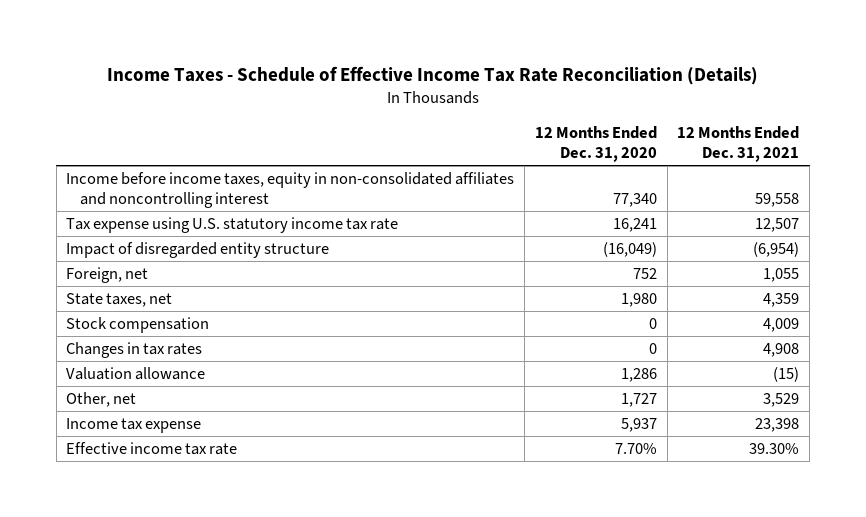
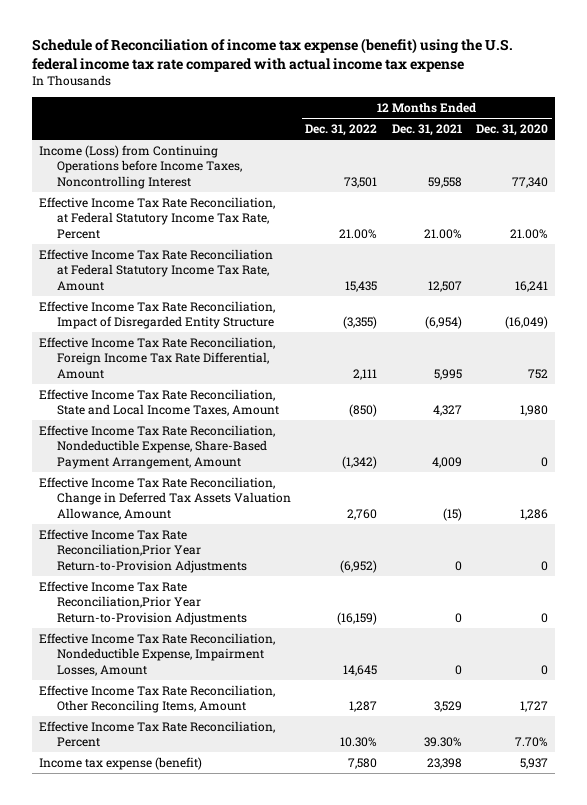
- Income Taxes - Schedule of Effective Income Tax Rate Reconciliation (Details)
+ Schedule of Reconciliation of income tax expense (benefit) using the U.S. federal income tax rate compared with actual income tax expense
- | 12 Months Ended Dec. 31, 2020 | 12 Months Ended Dec. 31, 2021
+ | 12 Months Ended Dec. 31, 2022 | 12 Months Ended Dec. 31, 2021 | 12 Months Ended Dec. 31, 2020
- Income before income taxes, equity in non-consolidated affiliates and noncontrolling interest | 77,340 | 59,558
- Tax expense using U.S. statutory income tax rate | 16,241 | 12,507
- Impact of disregarded entity structure | (16,049) | (6,954)
- Foreign, net | 752 | 1,055
- State taxes, net | 1,980 | 4,359
- Stock compensation | 0 | 4,009
- Changes in tax rates | 0 | 4,908
- Valuation allowance | 1,286 | (15)
- Other, net | 1,727 | 3,529
- Income tax expense | 5,937 | 23,398
- Effective income tax rate | 7.70% | 39.30%
+ Income (Loss) from Continuing Operations before Income Taxes, Noncontrolling Interest | 73,501 | 59,558 | 77,340
+ Effective Income Tax Rate Reconciliation, at Federal Statutory Income Tax Rate, Percent | 21.00% | 21.00% | 21.00%
+ Effective Income Tax Rate Reconciliation at Federal Statutory Income Tax Rate, Amount | 15,435 | 12,507 | 16,241
+ Effective Income Tax Rate Reconciliation, Impact of Disregarded Entity Structure | (3,355) | (6,954) | (16,049)
+ Effective Income Tax Rate Reconciliation, Foreign Income Tax Rate Differential, Amount | 2,111 | 5,995 | 752
+ Effective Income Tax Rate Reconciliation, State and Local Income Taxes, Amount | (850) | 4,327 | 1,980
+ Effective Income Tax Rate Reconciliation, Nondeductible Expense, Share-Based Payment Arrangement, Amount | (1,342) | 4,009 | 0
+ Effective Income Tax Rate Reconciliation, Change in Deferred Tax Assets Valuation Allowance, Amount | 2,760 | (15) | 1,286
+ Effective Income Tax Rate Reconciliation,Prior Year Return-to-Provision Adjustments | (6,952) | 0 | 0
+ Effective Income Tax Rate Reconciliation,Prior Year Return-to-Provision Adjustments | (16,159) | 0 | 0
+ Effective Income Tax Rate Reconciliation, Nondeductible Expense, Impairment Losses, Amount | 14,645 | 0 | 0
+ Effective Income Tax Rate Reconciliation, Other Reconciling Items, Amount | 1,287 | 3,529 | 1,727
+ Effective Income Tax Rate Reconciliation, Percent | 10.30% | 39.30% | 7.70%
+ Income tax expense (benefit) | 7,580 | 23,398 | 5,937

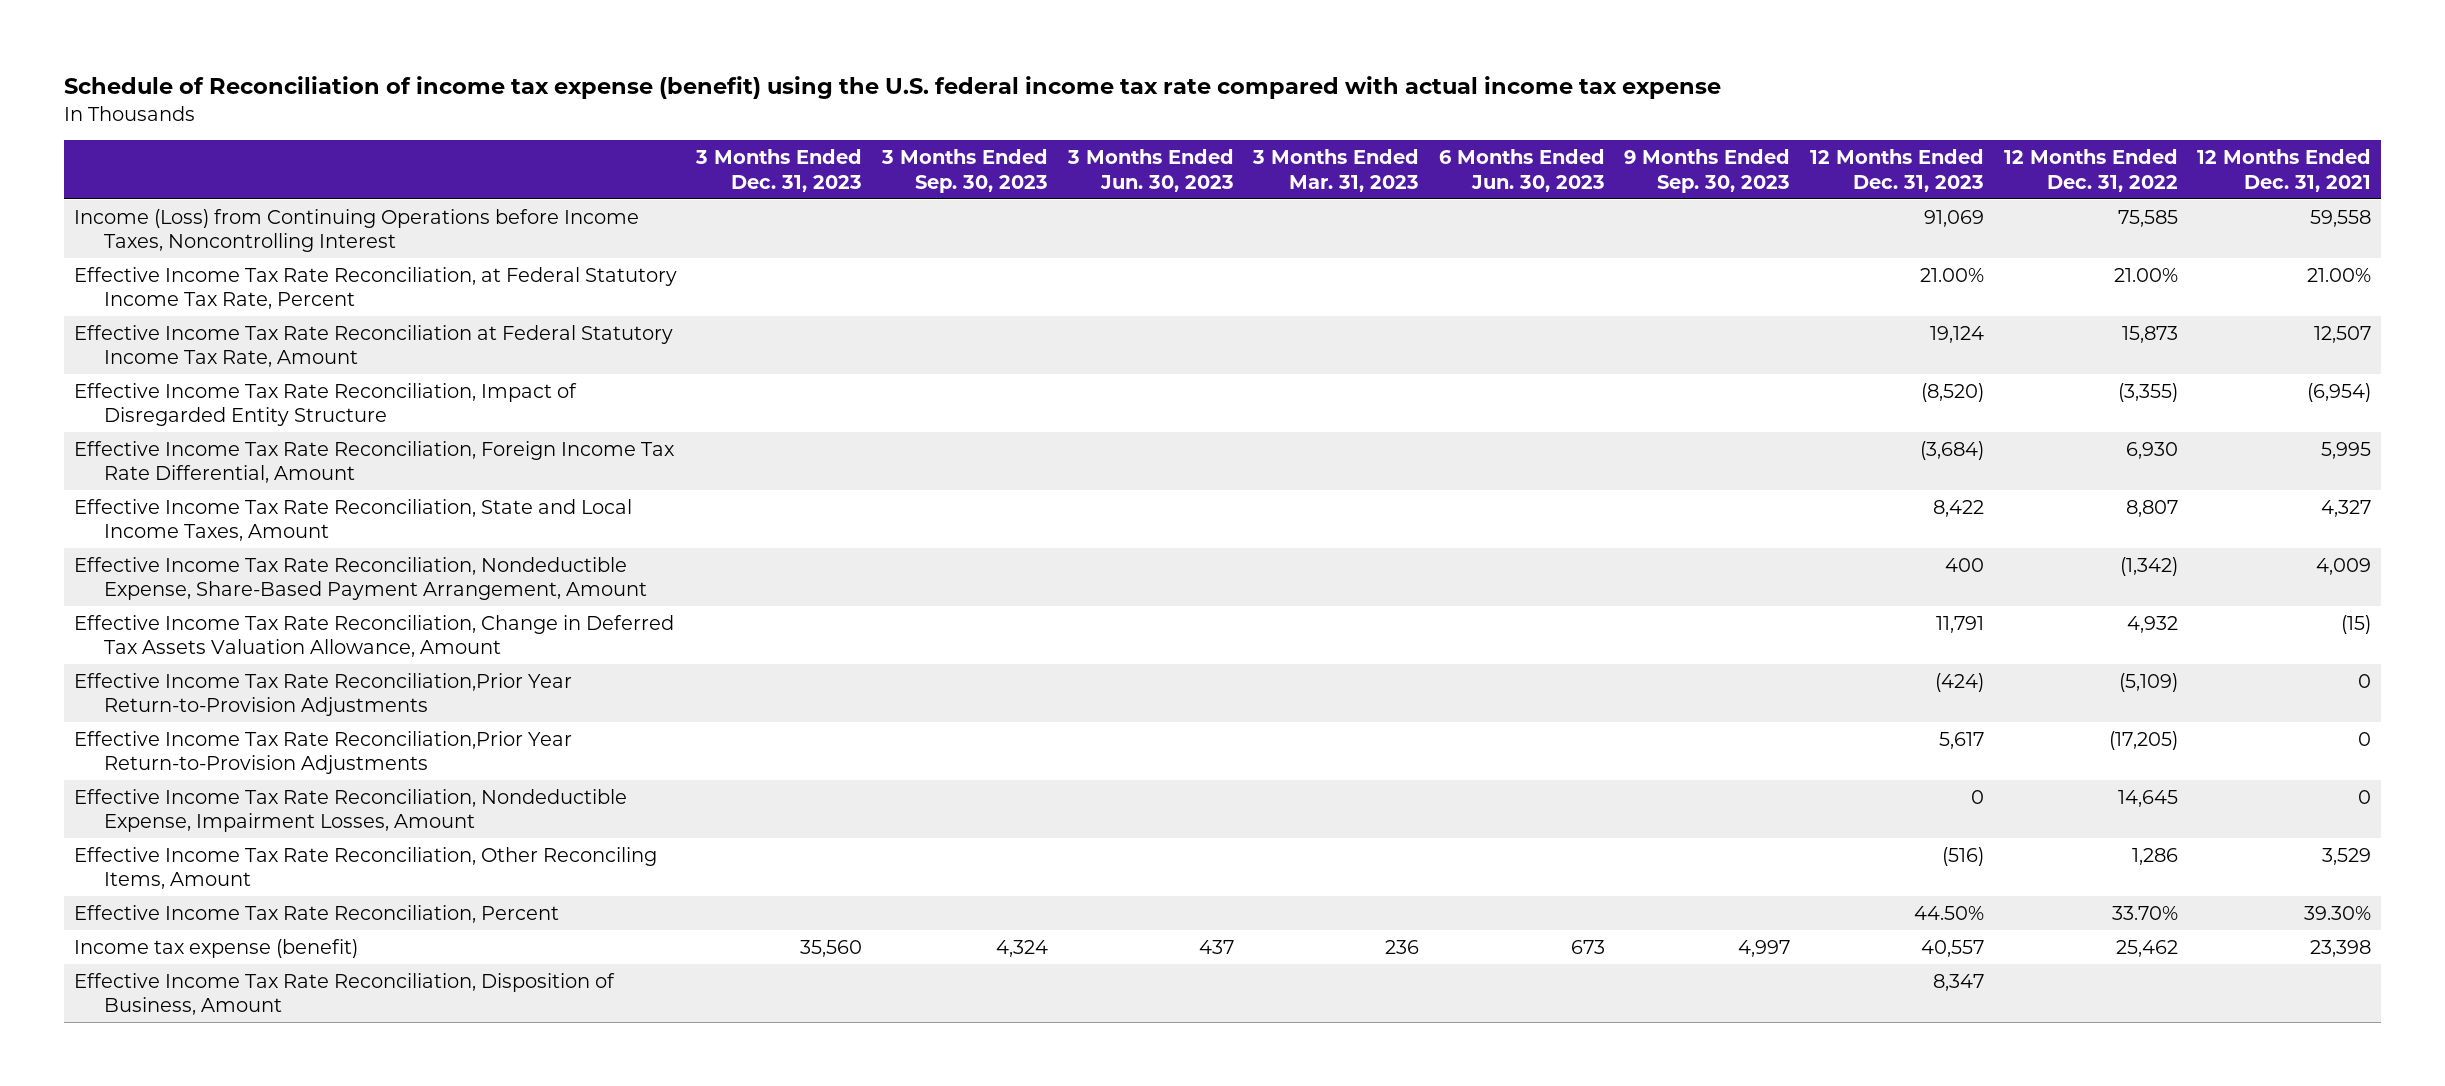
- | 12 Months Ended Dec. 31, 2022 | 12 Months Ended Dec. 31, 2021 | 12 Months Ended Dec. 31, 2020
+ | 3 Months Ended Dec. 31, 2023 | 3 Months Ended Sep. 30, 2023 | 3 Months Ended Jun. 30, 2023 | 3 Months Ended Mar. 31, 2023 | 6 Months Ended Jun. 30, 2023 | 9 Months Ended Sep. 30, 2023 | 12 Months Ended Dec. 31, 2023 | 12 Months Ended Dec. 31, 2022 | 12 Months Ended Dec. 31, 2021
- Income (Loss) from Continuing Operations before Income Taxes, Noncontrolling Interest | 73,501 | 59,558 | 77,340
+ Income (Loss) from Continuing Operations before Income Taxes, Noncontrolling Interest | | | | | | | 91,069 | 75,585 | 59,558
- Effective Income Tax Rate Reconciliation at Federal Statutory Income Tax Rate, Amount | 15,435 | 12,507 | 16,241
+ Effective Income Tax Rate Reconciliation at Federal Statutory Income Tax Rate, Amount | | | | | | | 19,124 | 15,873 | 12,507
- Effective Income Tax Rate Reconciliation, Foreign Income Tax Rate Differential, Amount | 2,111 | 5,995 | 752
- Effective Income Tax Rate Reconciliation, State and Local Income Taxes, Amount | (850) | 4,327 | 1,980
+ Effective Income Tax Rate Reconciliation, Foreign Income Tax Rate Differential, Amount | | | | | | | (3,684) | 6,930 | 5,995
+ Effective Income Tax Rate Reconciliation, State and Local Income Taxes, Amount | | | | | | | 8,422 | 8,807 | 4,327
- Effective Income Tax Rate Reconciliation, Change in Deferred Tax Assets Valuation Allowance, Amount | 2,760 | (15) | 1,286
- Effective Income Tax Rate Reconciliation,Prior Year Return-to-Provision Adjustments | (6,952) | 0 | 0
- Effective Income Tax Rate Reconciliation,Prior Year Return-to-Provision Adjustments | (16,159) | 0 | 0
+ Effective Income Tax Rate Reconciliation, Change in Deferred Tax Assets Valuation Allowance, Amount | | | | | | | 11,791 | 4,932 | (15)
+ Effective Income Tax Rate Reconciliation,Prior Year Return-to-Provision Adjustments | | | | | | | (424) | (5,109) | 0
+ Effective Income Tax Rate Reconciliation,Prior Year Return-to-Provision Adjustments | | | | | | | 5,617 | (17,205) | 0
- Effective Income Tax Rate Reconciliation, Other Reconciling Items, Amount | 1,287 | 3,529 | 1,727
- Effective Income Tax Rate Reconciliation, Percent | 10.30% | 39.30% | 7.70%
- Income tax expense (benefit) | 7,580 | 23,398 | 5,937
+ Effective Income Tax Rate Reconciliation, Other Reconciling Items, Amount | | | | | | | (516) | 1,286 | 3,529
+ Effective Income Tax Rate Reconciliation, Percent | | | | | | | 44.50% | 33.70% | 39.30%
+ Income tax expense (benefit) | 35,560 | 4,324 | 437 | 236 | 673 | 4,997 | 40,557 | 25,462 | 23,398
+ Effective Income Tax Rate Reconciliation, Disposition of Business, Amount | | | | | | | 8,347 | |

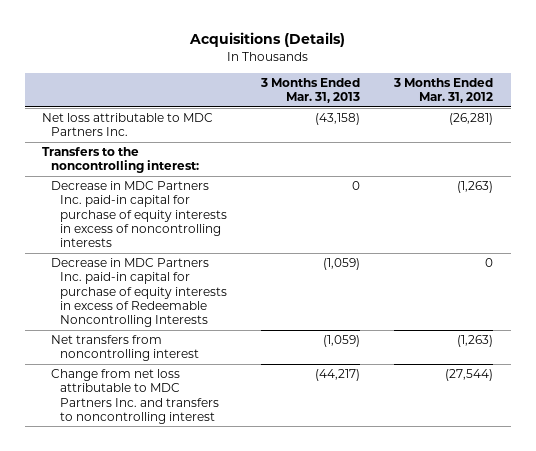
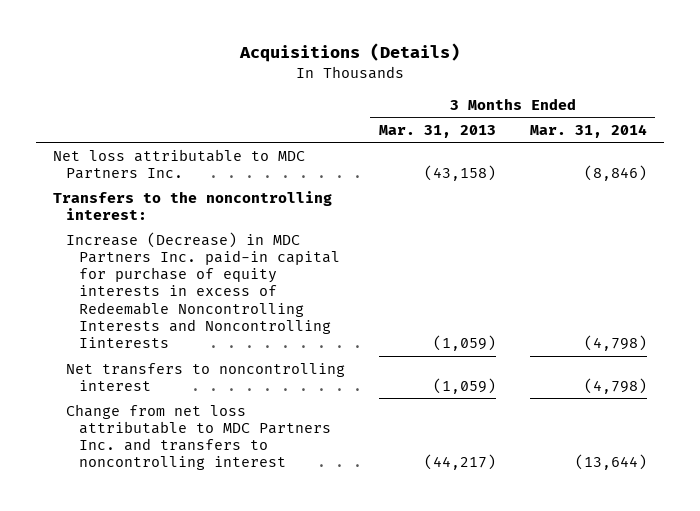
- | 3 Months Ended Mar. 31, 2013 | 3 Months Ended Mar. 31, 2012
+ | 3 Months Ended Mar. 31, 2013 | 3 Months Ended Mar. 31, 2014
- Decrease in MDC Partners Inc. paid-in capital for purchase of equity interests in excess of noncontrolling interests | 0 | (1,263)
- Decrease in MDC Partners Inc. paid-in capital for purchase of equity interests in excess of Redeemable Noncontrolling Interests | (1,059) | 0
- Net transfers from noncontrolling interest | (1,059) | (1,263)
+ Increase (Decrease) in MDC Partners Inc. paid-in capital for purchase of equity interests in excess of Redeemable Noncontrolling Interests and Noncontrolling Iinterests | (1,059) | (4,798)
+ Net transfers to noncontrolling interest | (1,059) | (4,798)

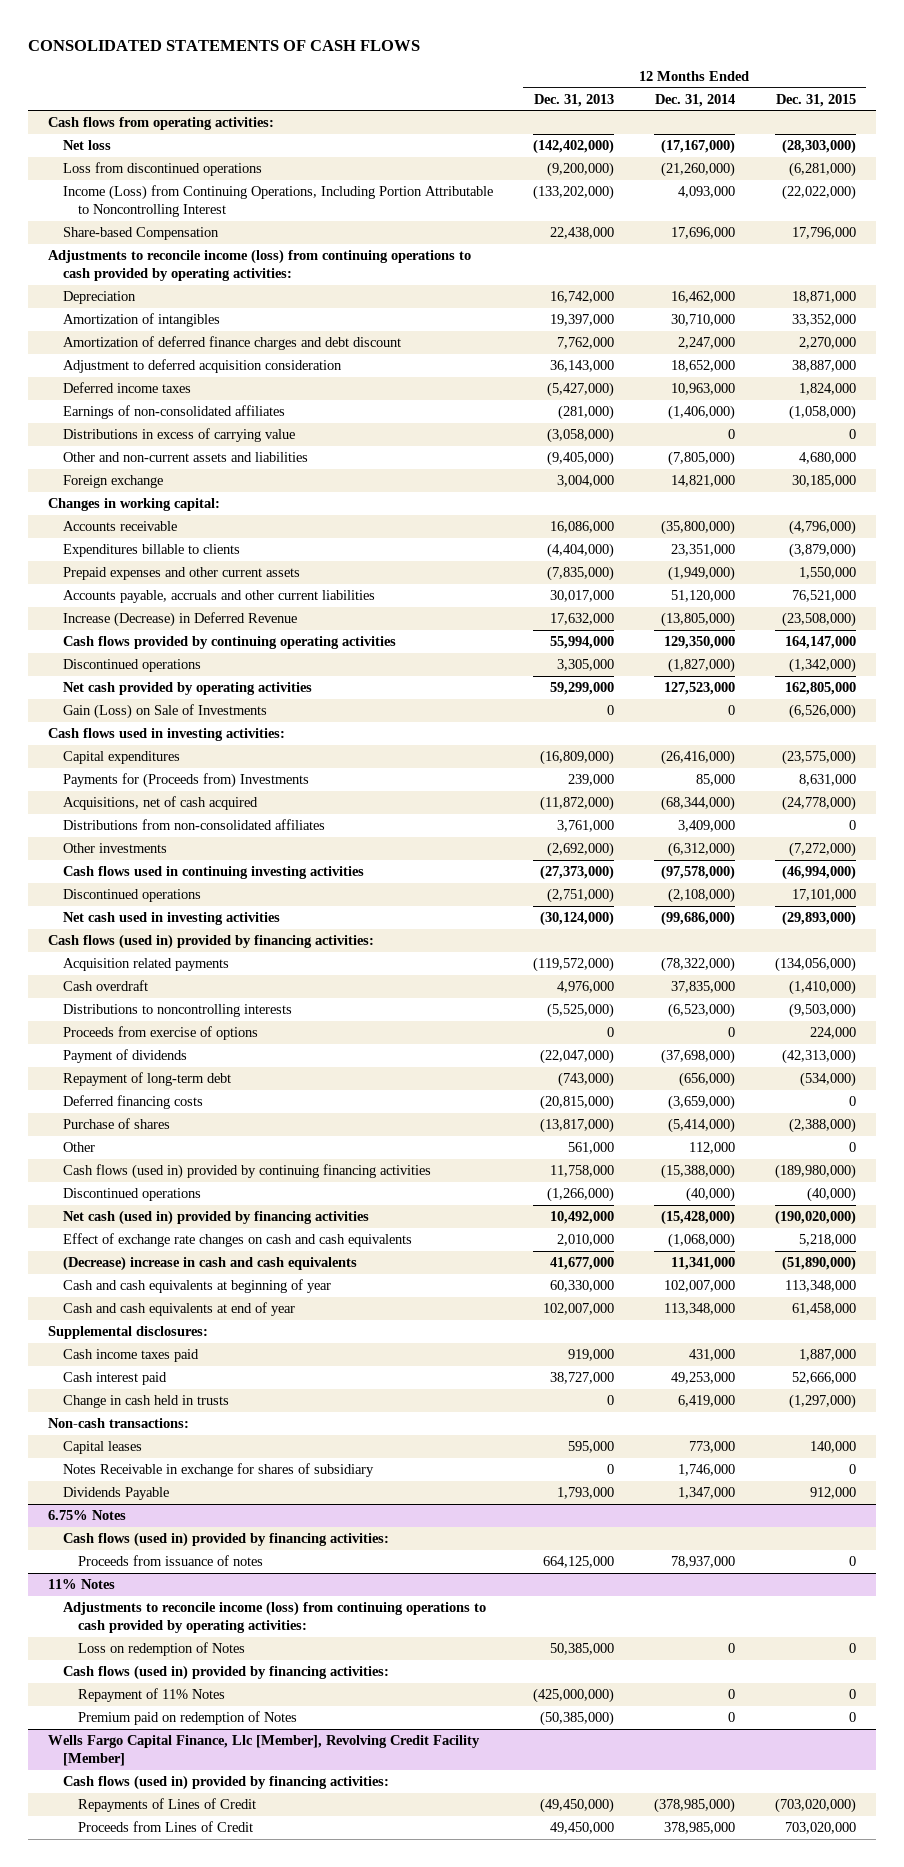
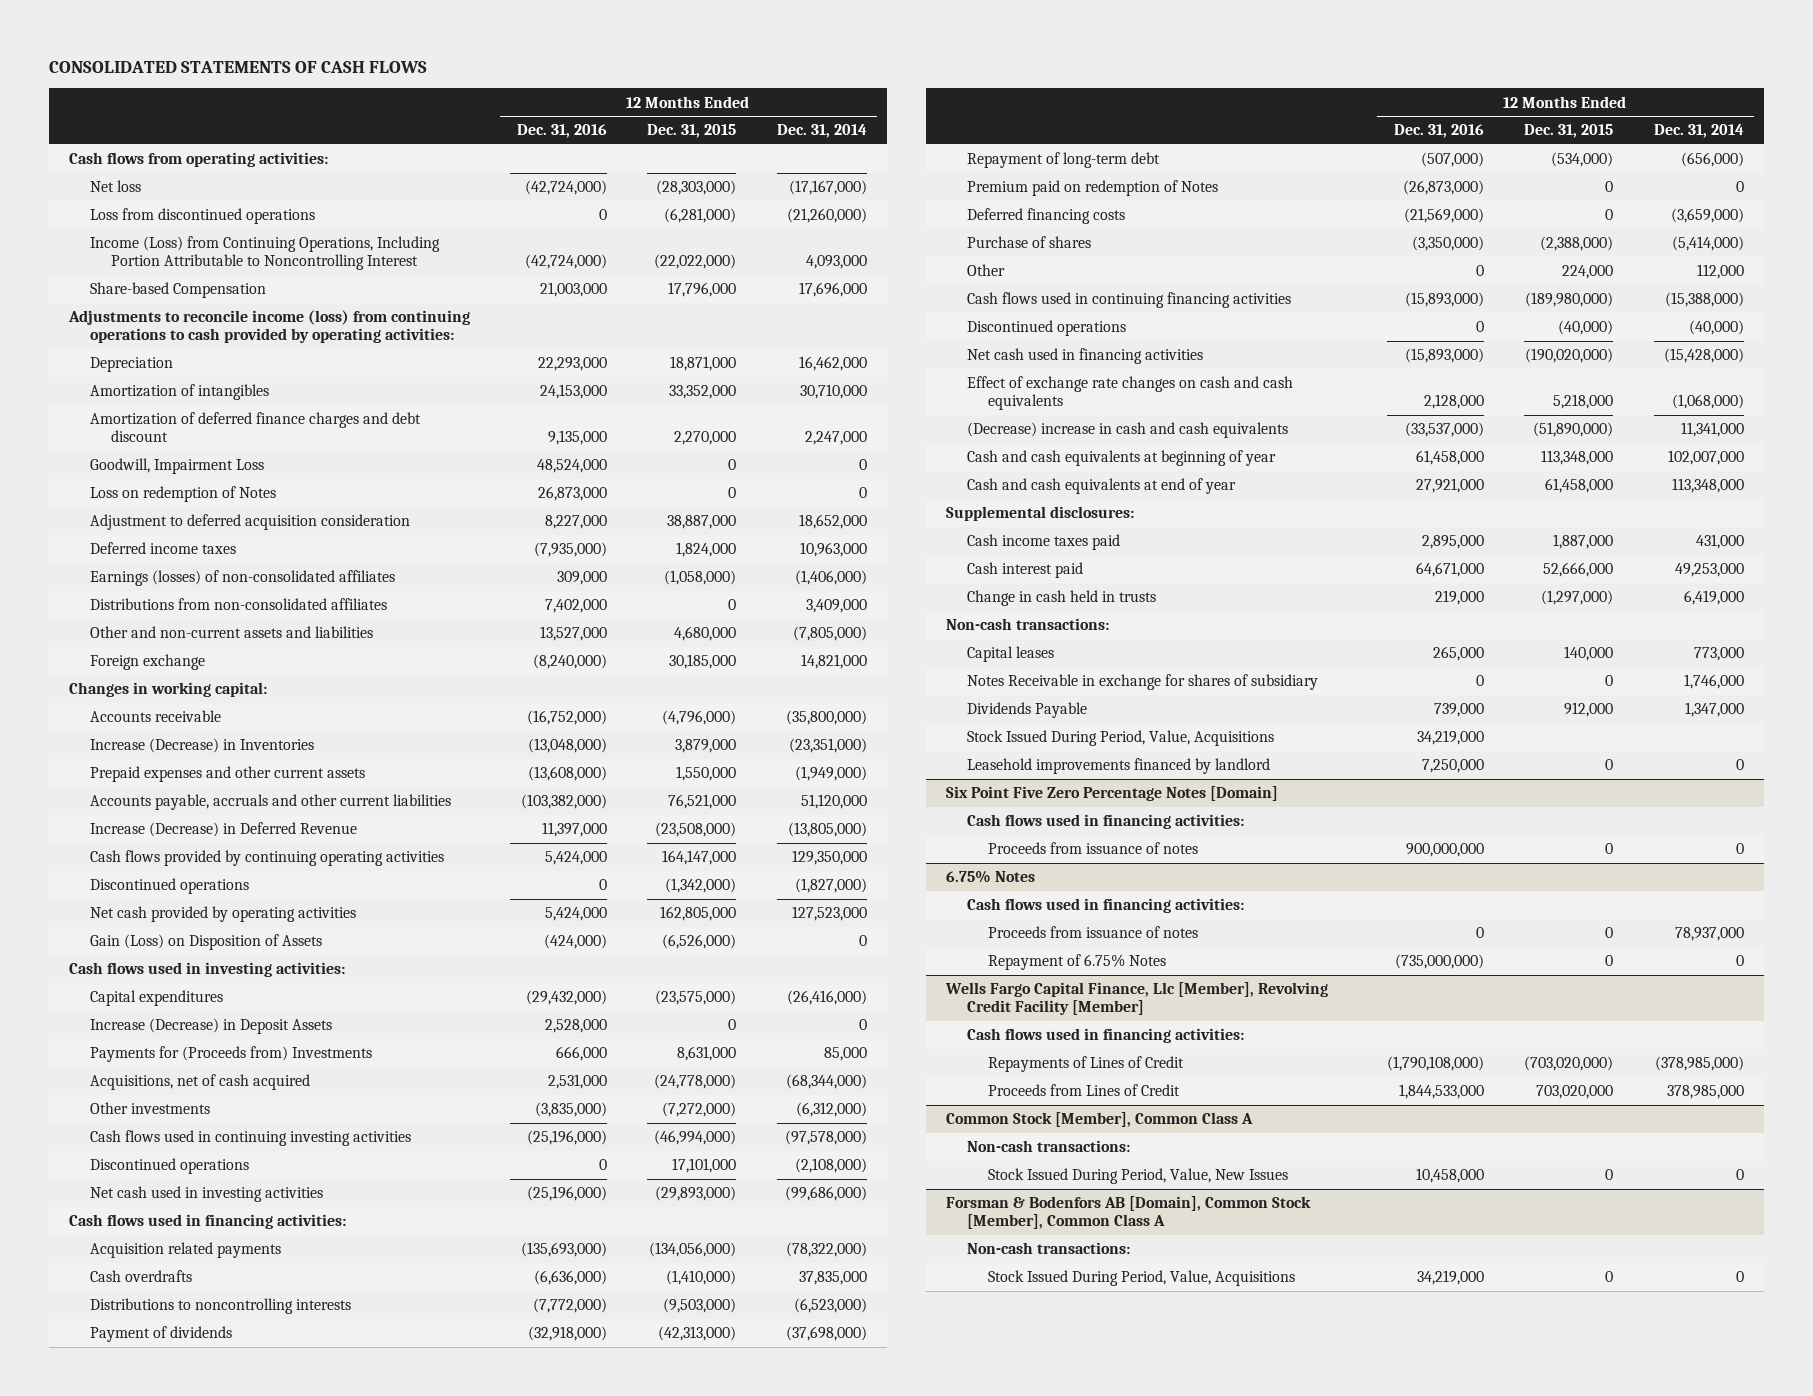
- | 12 Months Ended Dec. 31, 2013 | 12 Months Ended Dec. 31, 2014 | 12 Months Ended Dec. 31, 2015
+ | 12 Months Ended Dec. 31, 2016 | 12 Months Ended Dec. 31, 2015 | 12 Months Ended Dec. 31, 2014
+ Goodwill, Impairment Loss | 48,524,000 | 0 | 0
+ Loss on redemption of Notes | 26,873,000 | 0 | 0
- Earnings of non-consolidated affiliates | (281,000) | (1,406,000) | (1,058,000)
- Distributions in excess of carrying value | (3,058,000) | 0 | 0
+ Earnings (losses) of non-consolidated affiliates | 309,000 | (1,058,000) | (1,406,000)
moved up: Distributions from non-consolidated affiliates | 7,402,000 | 0 | 3,409,000
- Expenditures billable to clients | (4,404,000) | 23,351,000 | (3,879,000)
+ Increase (Decrease) in Inventories | (13,048,000) | 3,879,000 | (23,351,000)
- Gain (Loss) on Sale of Investments | 0 | 0 | (6,526,000)
+ Gain (Loss) on Disposition of Assets | (424,000) | (6,526,000) | 0
+ Increase (Decrease) in Deposit Assets | 2,528,000 | 0 | 0
- Cash flows (used in) provided by financing activities:
+ Cash flows used in financing activities:
- Cash overdraft | 4,976,000 | 37,835,000 | (1,410,000)
+ Cash overdrafts | (6,636,000) | (1,410,000) | 37,835,000
- Proceeds from exercise of options | 0 | 0 | 224,000
+ Premium paid on redemption of Notes | (26,873,000) | 0 | 0
- Other | 561,000 | 112,000 | 0
- Cash flows (used in) provided by continuing financing activities | 11,758,000 | (15,388,000) | (189,980,000)
+ Other | 0 | 224,000 | 112,000
+ Cash flows used in continuing financing activities | (15,893,000) | (189,980,000) | (15,388,000)
- Net cash (used in) provided by financing activities | 10,492,000 | (15,428,000) | (190,020,000)
+ Net cash used in financing activities | (15,893,000) | (190,020,000) | (15,428,000)
+ Stock Issued During Period, Value, Acquisitions | 34,219,000 | |
+ Leasehold improvements financed by landlord | 7,250,000 | 0 | 0
+ Six Point Five Zero Percentage Notes [Domain]
+ Cash flows used in financing activities:
+ Proceeds from issuance of notes | 900,000,000 | 0 | 0
@ 6.75% Notes
- Cash flows (used in) provided by financing activities:
+ Cash flows used in financing activities:
- 11% Notes
- Adjustments to reconcile income (loss) from continuing operations to cash provided by operating activities:
- Loss on redemption of Notes | 50,385,000 | 0 | 0
- Cash flows (used in) provided by financing activities:
- Repayment of 11% Notes | (425,000,000) | 0 | 0
- Premium paid on redemption of Notes | (50,385,000) | 0 | 0
@ 6.75% Notes
+ Repayment of 6.75% Notes | (735,000,000) | 0 | 0
@ Wells Fargo Capital Finance, Llc [Member], Revolving Credit Facility [Member]
- Cash flows (used in) provided by financing activities:
+ Cash flows used in financing activities:
+ Common Stock [Member], Common Class A
+ Non-cash transactions:
+ Stock Issued During Period, Value, New Issues | 10,458,000 | 0 | 0
+ Forsman & Bodenfors AB [Domain], Common Stock [Member], Common Class A
+ Non-cash transactions:
+ Stock Issued During Period, Value, Acquisitions | 34,219,000 | 0 | 0

